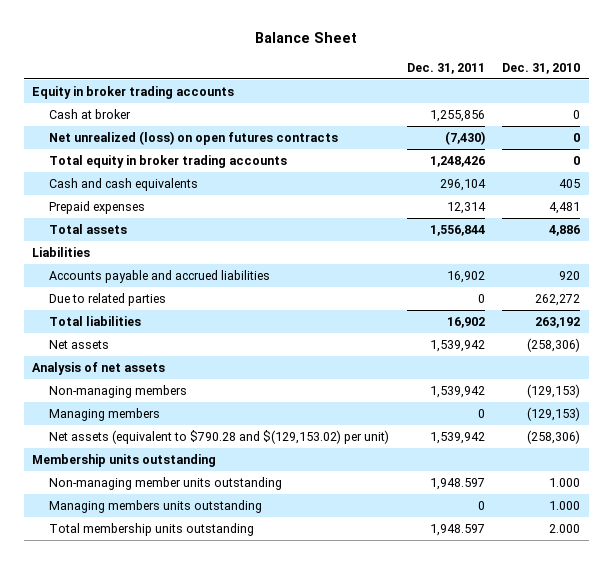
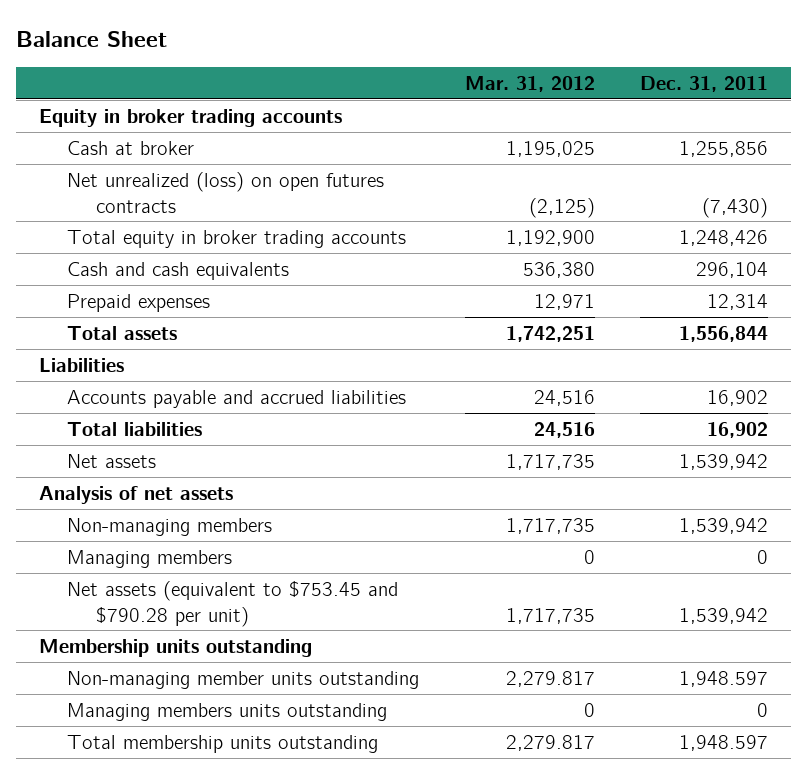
- | Dec. 31, 2011 | Dec. 31, 2010
+ | Mar. 31, 2012 | Dec. 31, 2011
- Due to related parties | 0 | 262,272
- Net assets (equivalent to $790.28 and $(129,153.02) per unit) | 1,539,942 | (258,306)
+ Net assets (equivalent to $753.45 and $790.28 per unit) | 1,717,735 | 1,539,942

